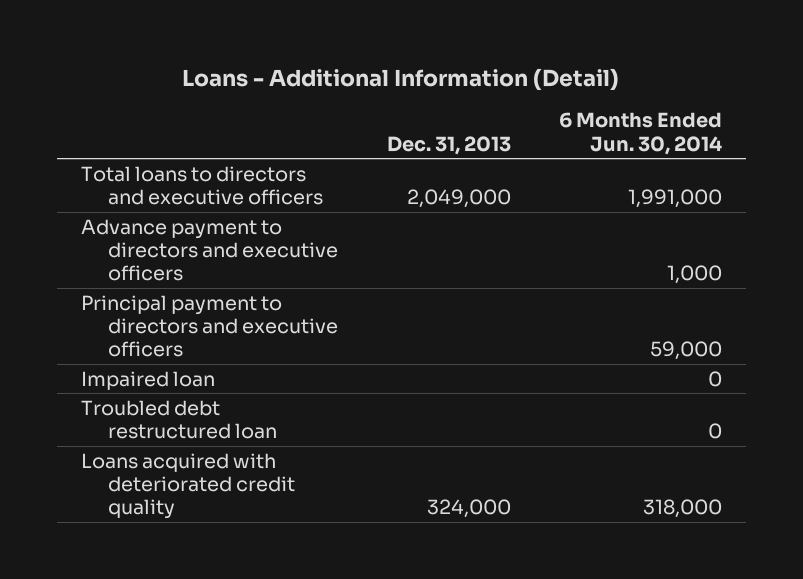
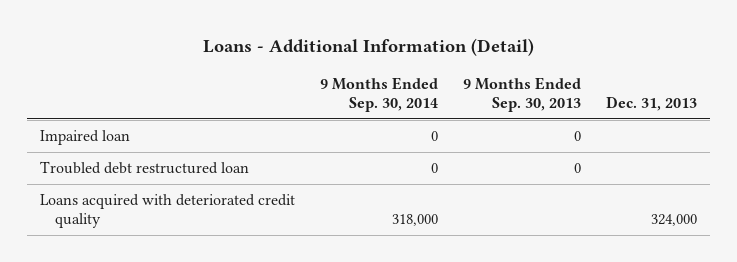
- | Dec. 31, 2013 | 6 Months Ended Jun. 30, 2014
+ | 9 Months Ended Sep. 30, 2014 | 9 Months Ended Sep. 30, 2013 | Dec. 31, 2013
- Total loans to directors and executive officers | 2,049,000 | 1,991,000
- Advance payment to directors and executive officers | | 1,000
- Principal payment to directors and executive officers | | 59,000

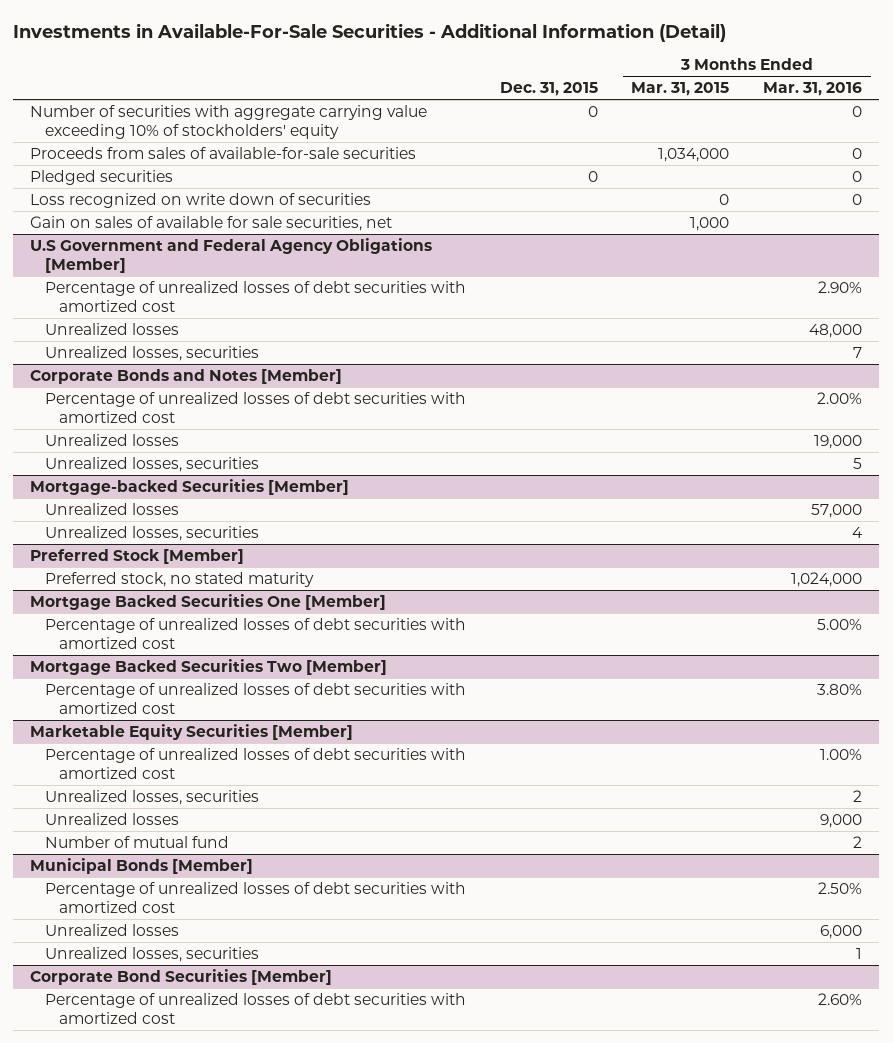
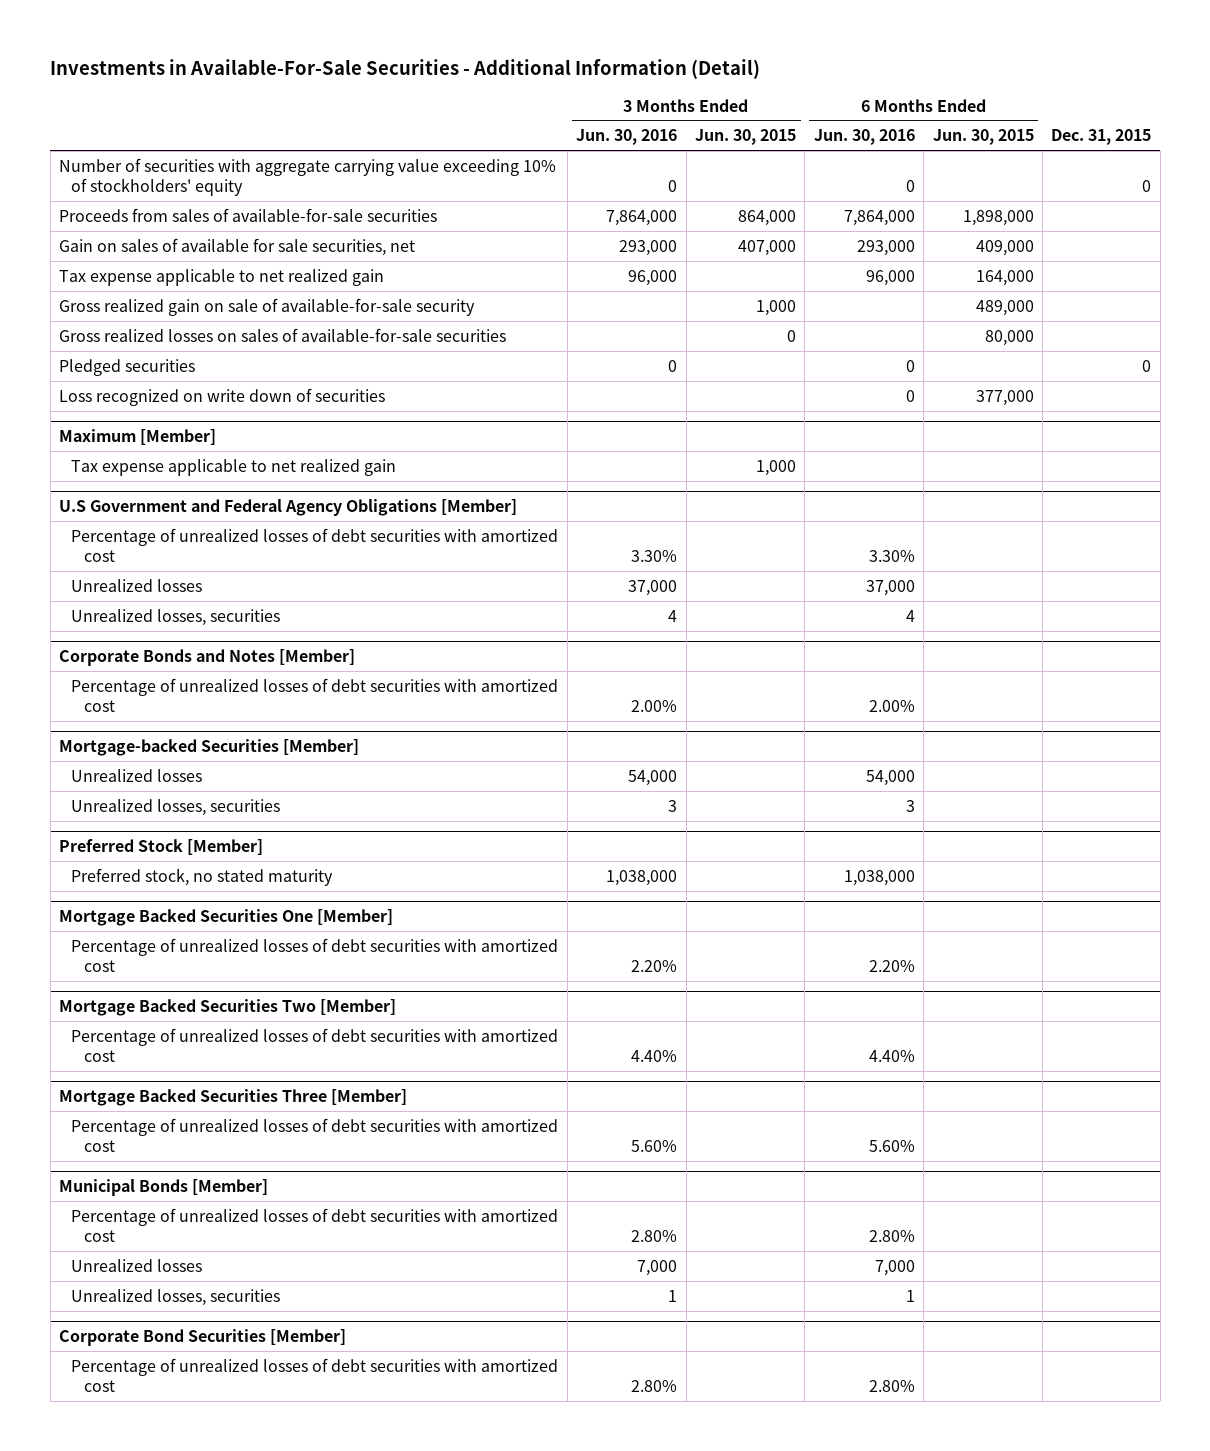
- | Dec. 31, 2015 | 3 Months Ended Mar. 31, 2015 | 3 Months Ended Mar. 31, 2016
+ | 3 Months Ended Jun. 30, 2016 | 3 Months Ended Jun. 30, 2015 | 6 Months Ended Jun. 30, 2016 | 6 Months Ended Jun. 30, 2015 | Dec. 31, 2015
moved up: Gain on sales of available for sale securities, net | 293,000 | 407,000 | 293,000 | 409,000 |
+ Tax expense applicable to net realized gain | 96,000 | | 96,000 | 164,000 |
+ Gross realized gain on sale of available-for-sale security | | 1,000 | | 489,000 |
+ Gross realized losses on sales of available-for-sale securities | | 0 | | 80,000 |
+ Maximum [Member]
+ Tax expense applicable to net realized gain | | 1,000 | | |
@ Corporate Bonds and Notes [Member]
- Unrealized losses | | | 19,000
- Unrealized losses, securities | | | 5
- Marketable Equity Securities [Member]
- Percentage of unrealized losses of debt securities with amortized cost | | | 1.00%
- Unrealized losses, securities | | | 2
- Unrealized losses | | | 9,000
- Number of mutual fund | | | 2
+ Mortgage Backed Securities Three [Member]
+ Percentage of unrealized losses of debt securities with amortized cost | 5.60% | | 5.60% | |

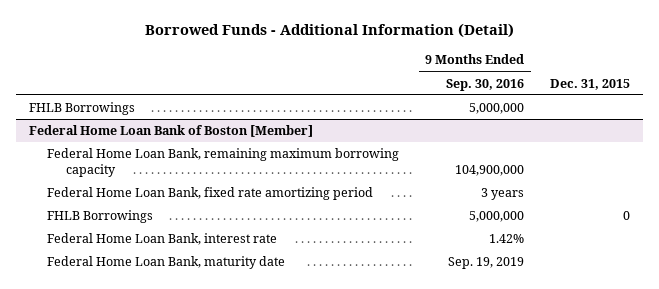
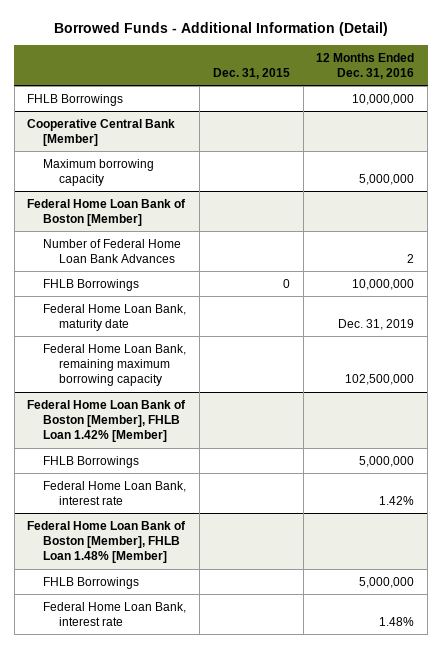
- | 9 Months Ended Sep. 30, 2016 | Dec. 31, 2015
+ | Dec. 31, 2015 | 12 Months Ended Dec. 31, 2016
+ Cooperative Central Bank [Member]
+ Maximum borrowing capacity | | 5,000,000
@ Federal Home Loan Bank of Boston [Member]
- Federal Home Loan Bank, fixed rate amortizing period | 3 years |
+ Number of Federal Home Loan Bank Advances | | 2
- Federal Home Loan Bank, interest rate | 1.42% |
moved down: Federal Home Loan Bank, remaining maximum borrowing capacity | | 102,500,000
+ Federal Home Loan Bank of Boston [Member], FHLB Loan 1.42% [Member]
+ FHLB Borrowings | | 5,000,000
+ Federal Home Loan Bank, interest rate | | 1.42%
+ Federal Home Loan Bank of Boston [Member], FHLB Loan 1.48% [Member]
+ FHLB Borrowings | | 5,000,000
+ Federal Home Loan Bank, interest rate | | 1.48%

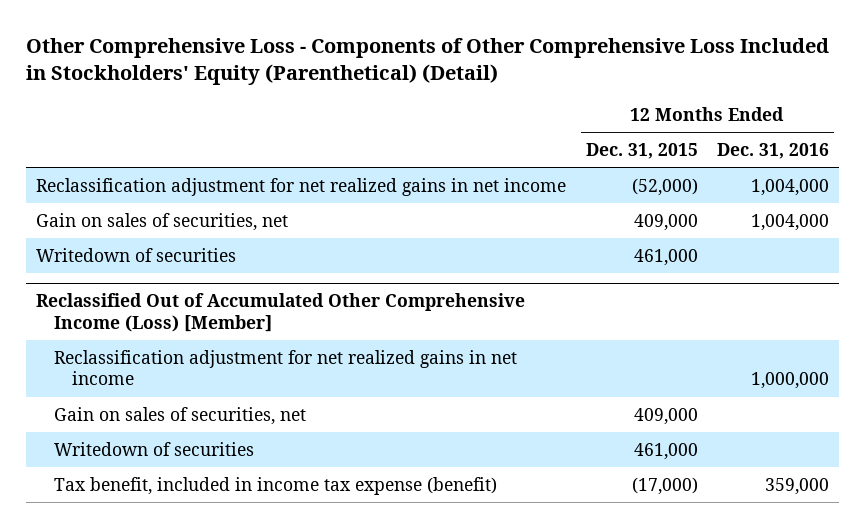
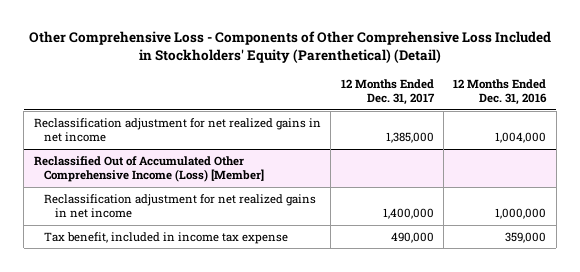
- | 12 Months Ended Dec. 31, 2015 | 12 Months Ended Dec. 31, 2016
+ | 12 Months Ended Dec. 31, 2017 | 12 Months Ended Dec. 31, 2016
- Gain on sales of securities, net | 409,000 | 1,004,000
- Writedown of securities | 461,000 |
@ Reclassified Out of Accumulated Other Comprehensive Income (Loss) [Member]
- Gain on sales of securities, net | 409,000 |
- Writedown of securities | 461,000 |
- Tax benefit, included in income tax expense (benefit) | (17,000) | 359,000
+ Tax benefit, included in income tax expense | 490,000 | 359,000

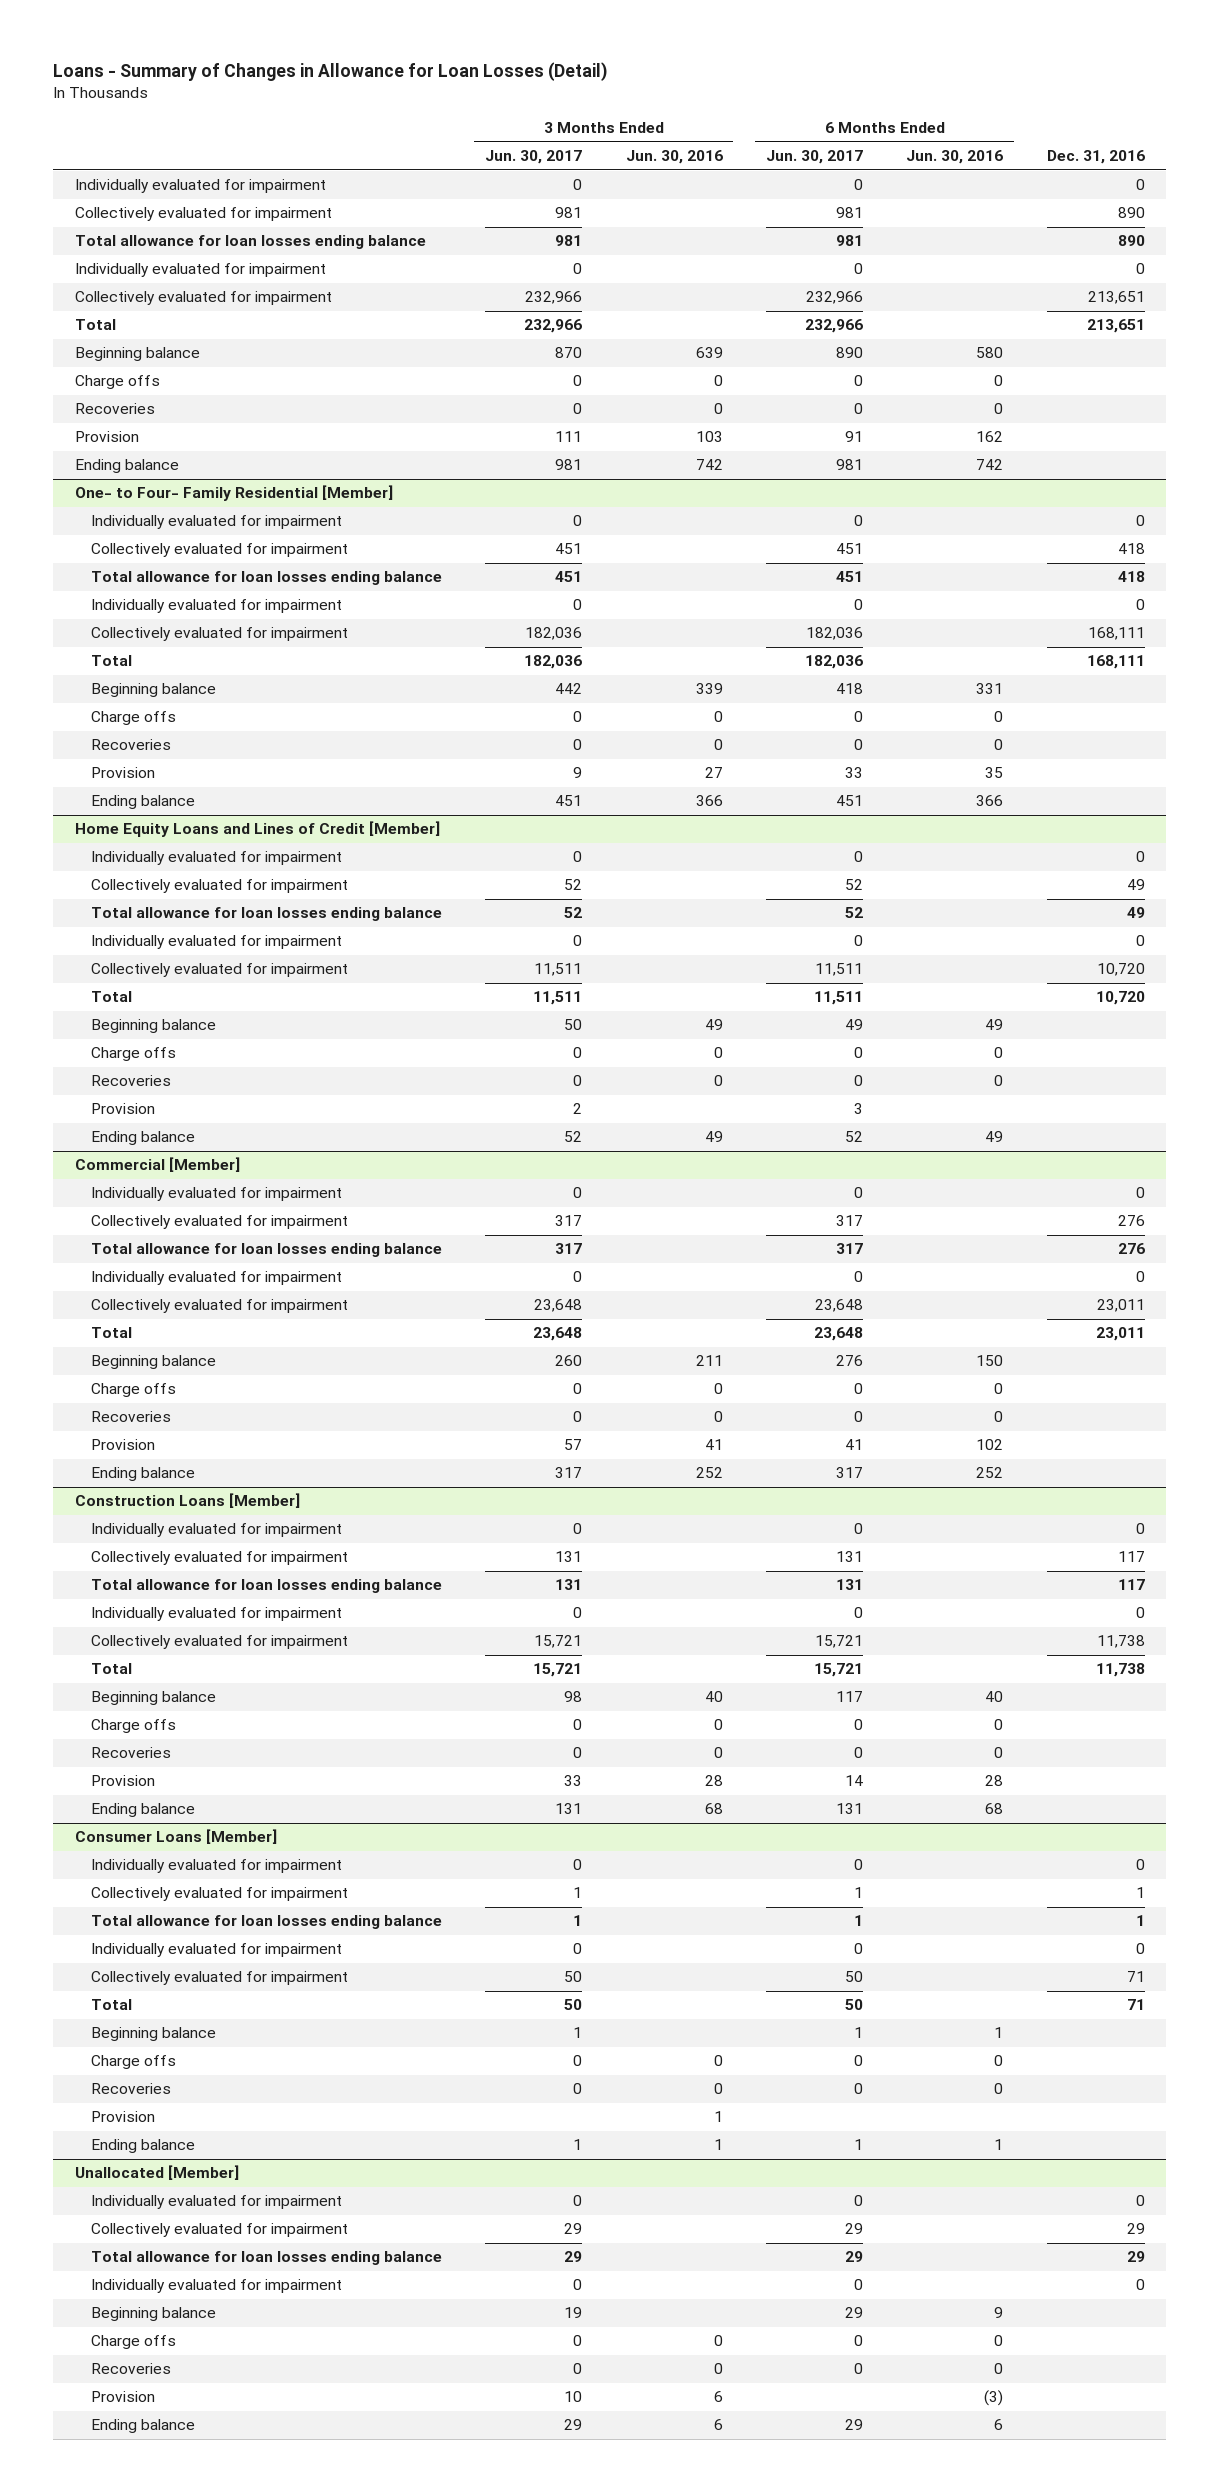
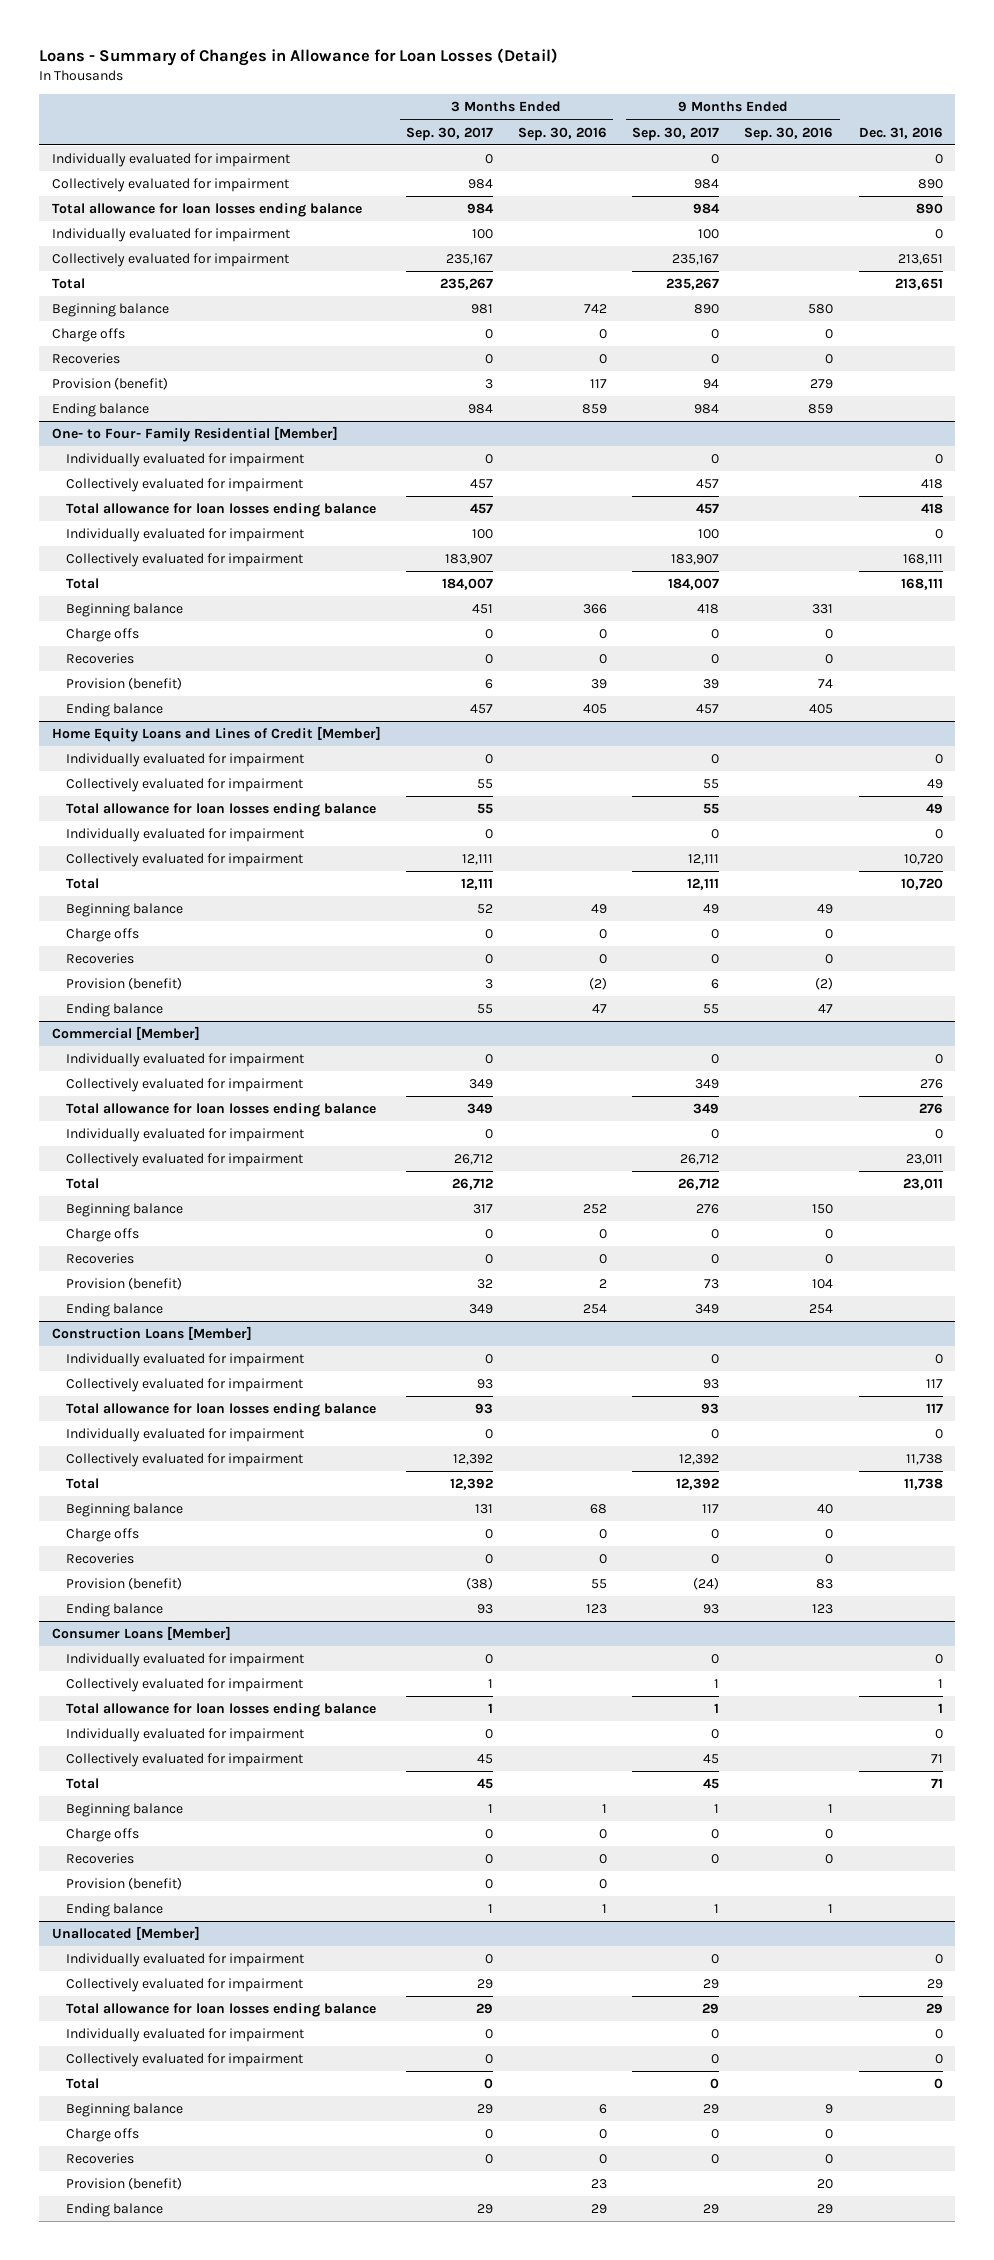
- | 3 Months Ended Jun. 30, 2017 | 3 Months Ended Jun. 30, 2016 | 6 Months Ended Jun. 30, 2017 | 6 Months Ended Jun. 30, 2016 | Dec. 31, 2016
+ | 3 Months Ended Sep. 30, 2017 | 3 Months Ended Sep. 30, 2016 | 9 Months Ended Sep. 30, 2017 | 9 Months Ended Sep. 30, 2016 | Dec. 31, 2016
- Provision | 111 | 103 | 91 | 162 |
+ Provision (benefit) | 3 | 117 | 94 | 279 |
@ One- to Four- Family Residential [Member]
- Provision | 9 | 27 | 33 | 35 |
+ Provision (benefit) | 6 | 39 | 39 | 74 |
@ Home Equity Loans and Lines of Credit [Member]
- Provision | 2 | | 3 | |
+ Provision (benefit) | 3 | (2) | 6 | (2) |
@ Commercial [Member]
- Provision | 57 | 41 | 41 | 102 |
+ Provision (benefit) | 32 | 2 | 73 | 104 |
@ Construction Loans [Member]
- Provision | 33 | 28 | 14 | 28 |
+ Provision (benefit) | (38) | 55 | (24) | 83 |
@ Consumer Loans [Member]
- Provision | | 1 | | |
+ Provision (benefit) | 0 | 0 | | |
@ Unallocated [Member]
+ Collectively evaluated for impairment | 0 | | 0 | | 0
+ Total | 0 | | 0 | | 0
- Provision | 10 | 6 | | (3) |
+ Provision (benefit) | | 23 | | 20 |

